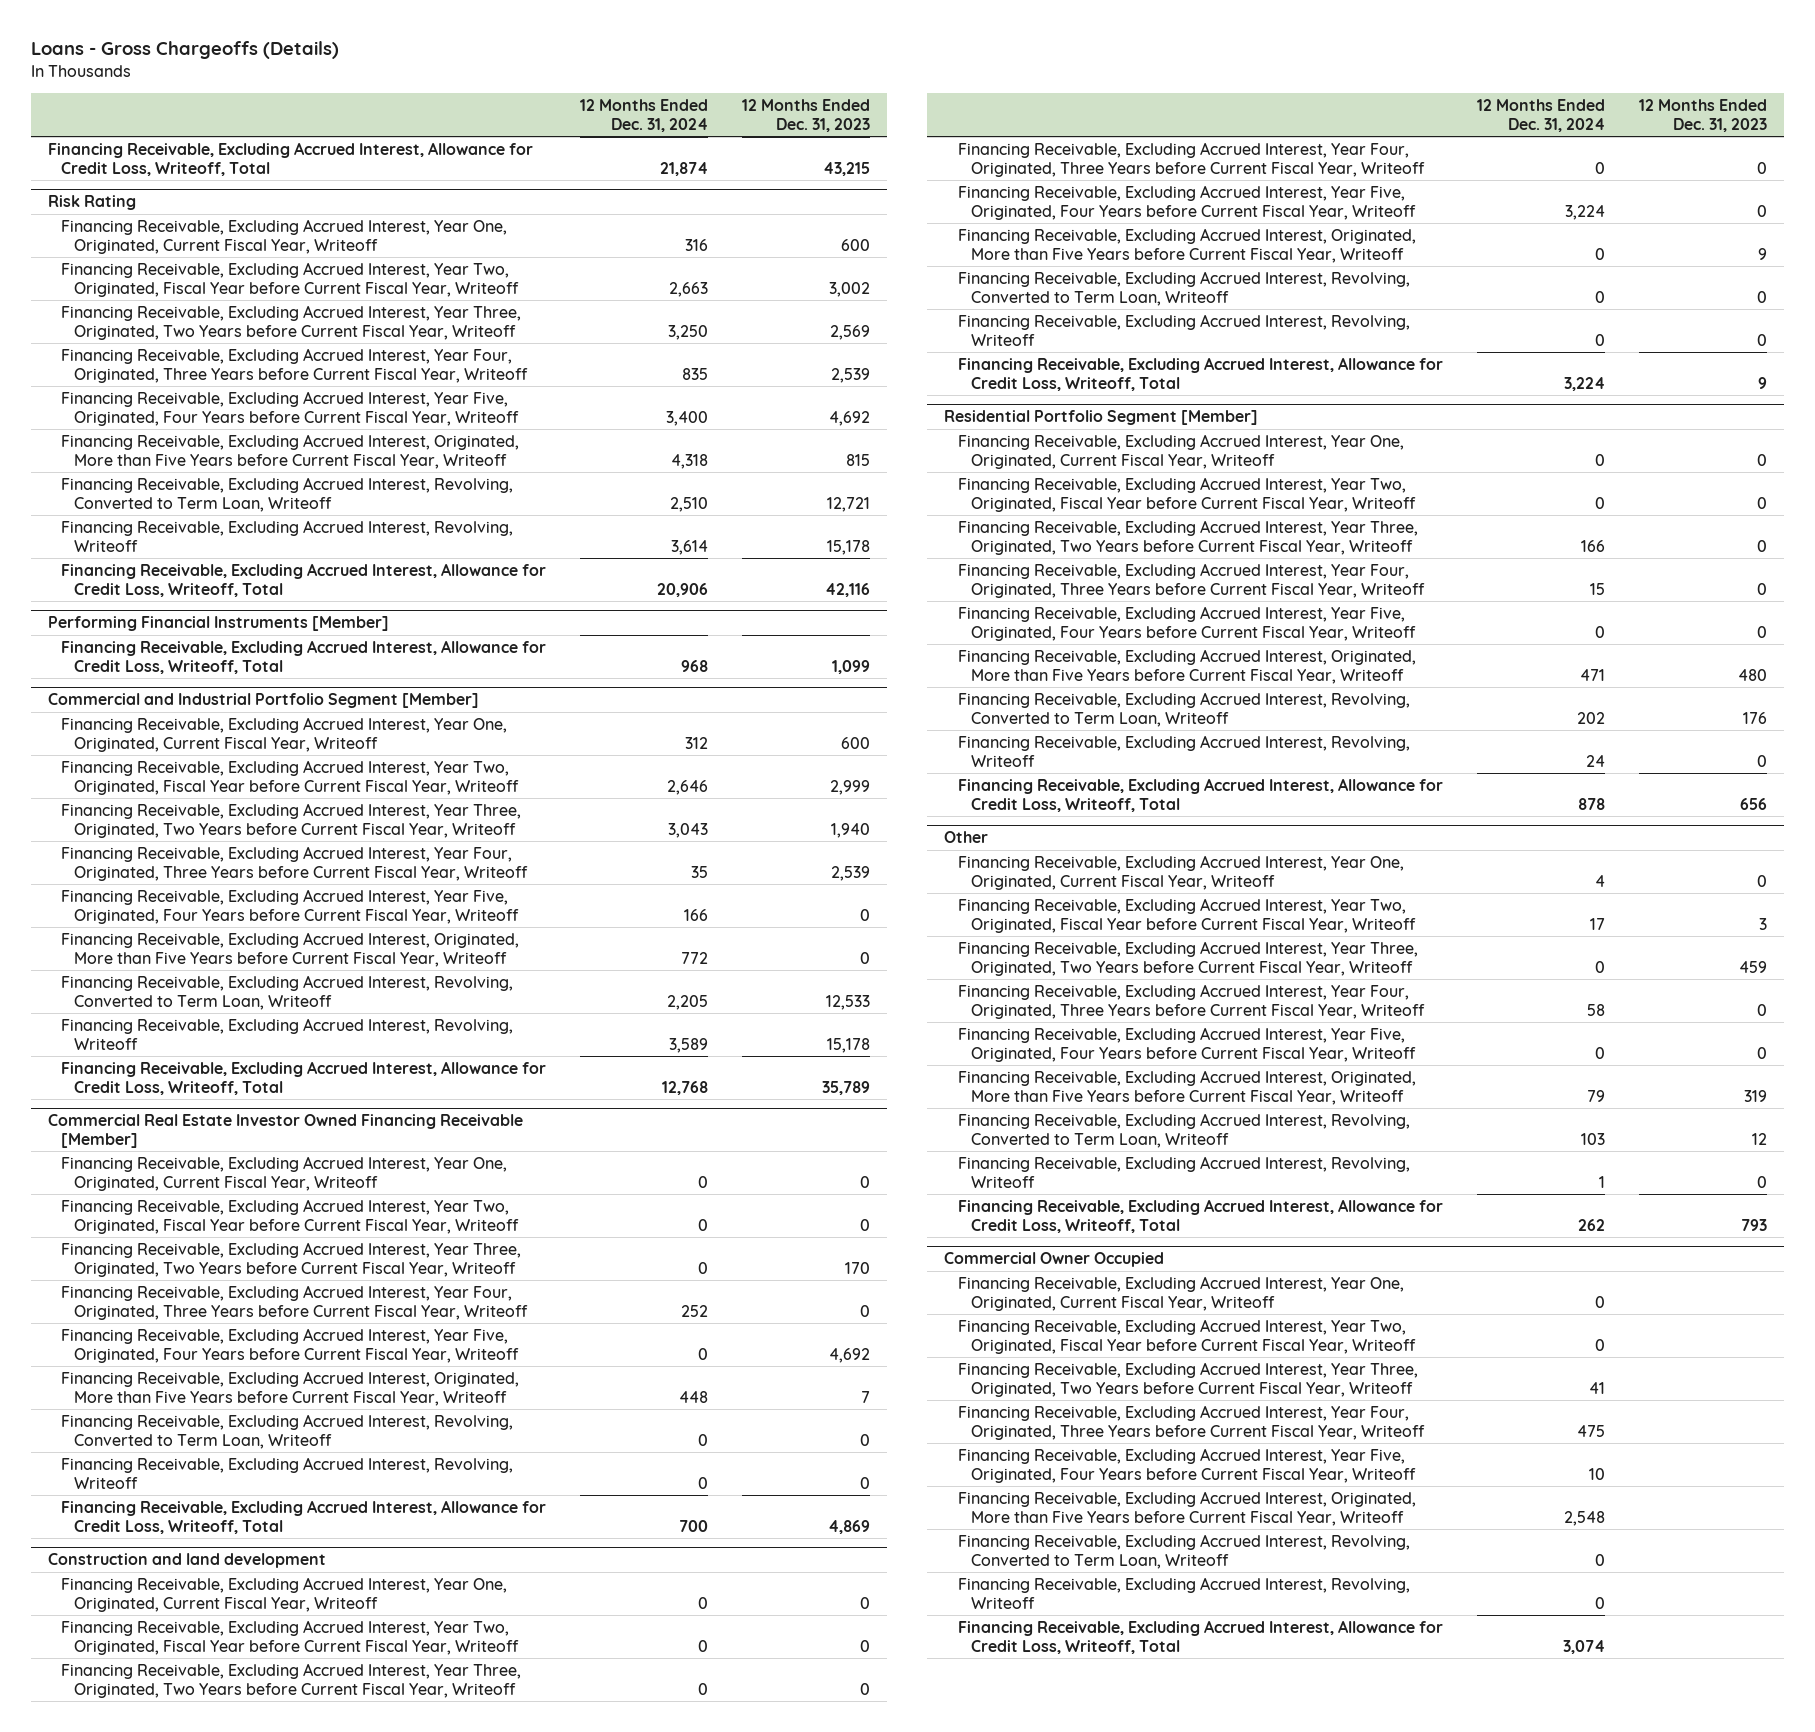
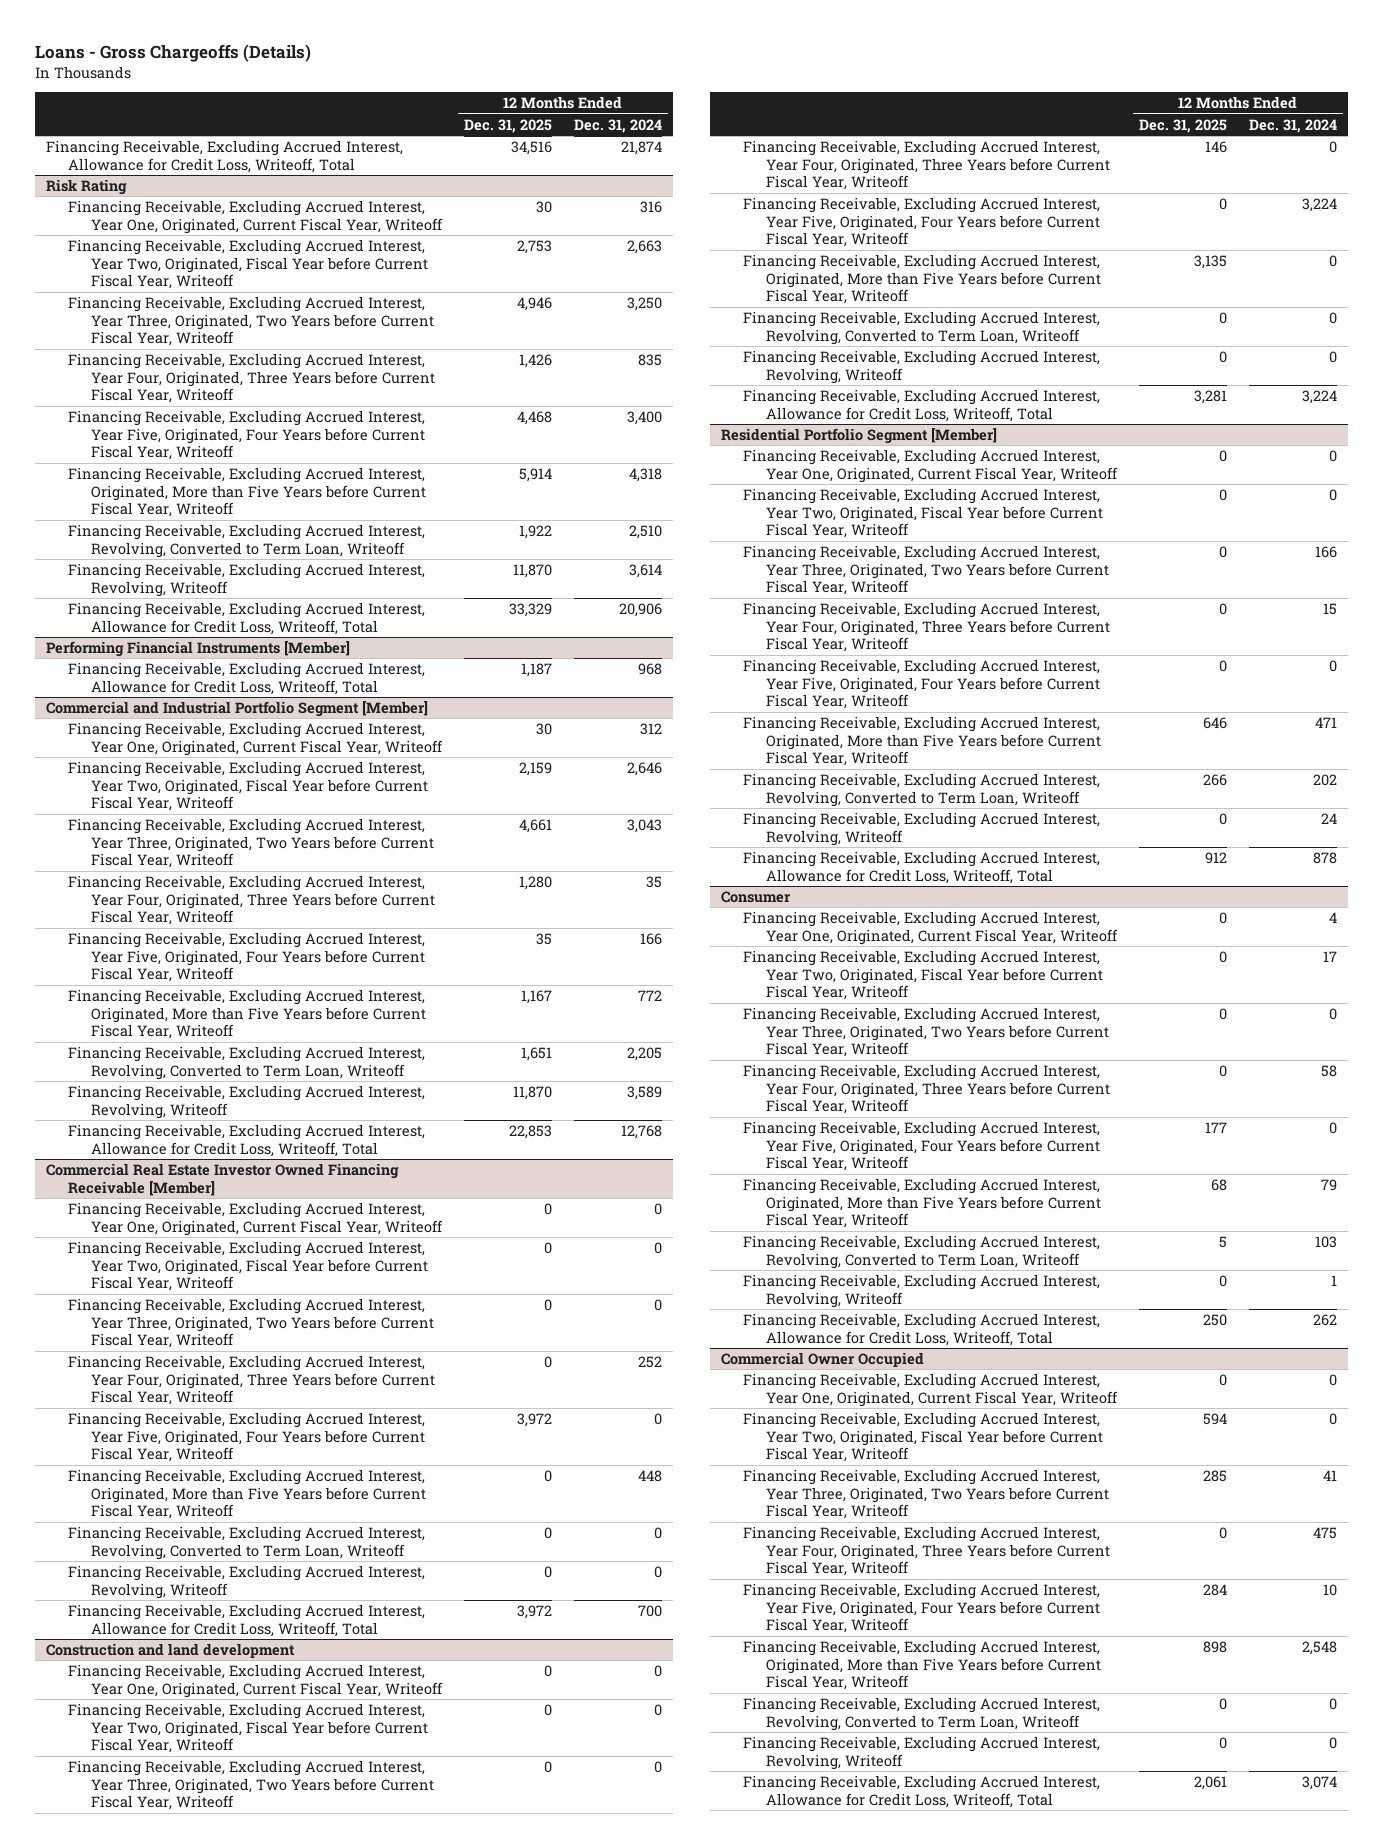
- | 12 Months Ended Dec. 31, 2024 | 12 Months Ended Dec. 31, 2023
+ | 12 Months Ended Dec. 31, 2025 | 12 Months Ended Dec. 31, 2024
- Other
+ Consumer

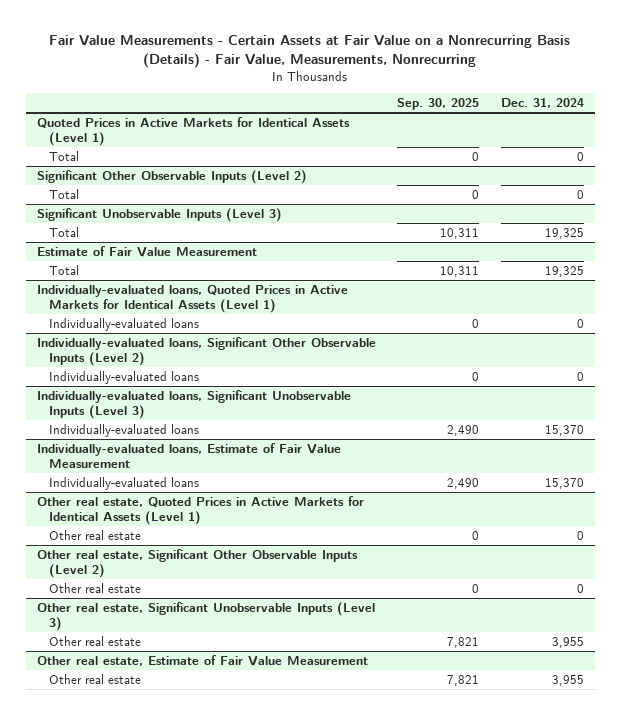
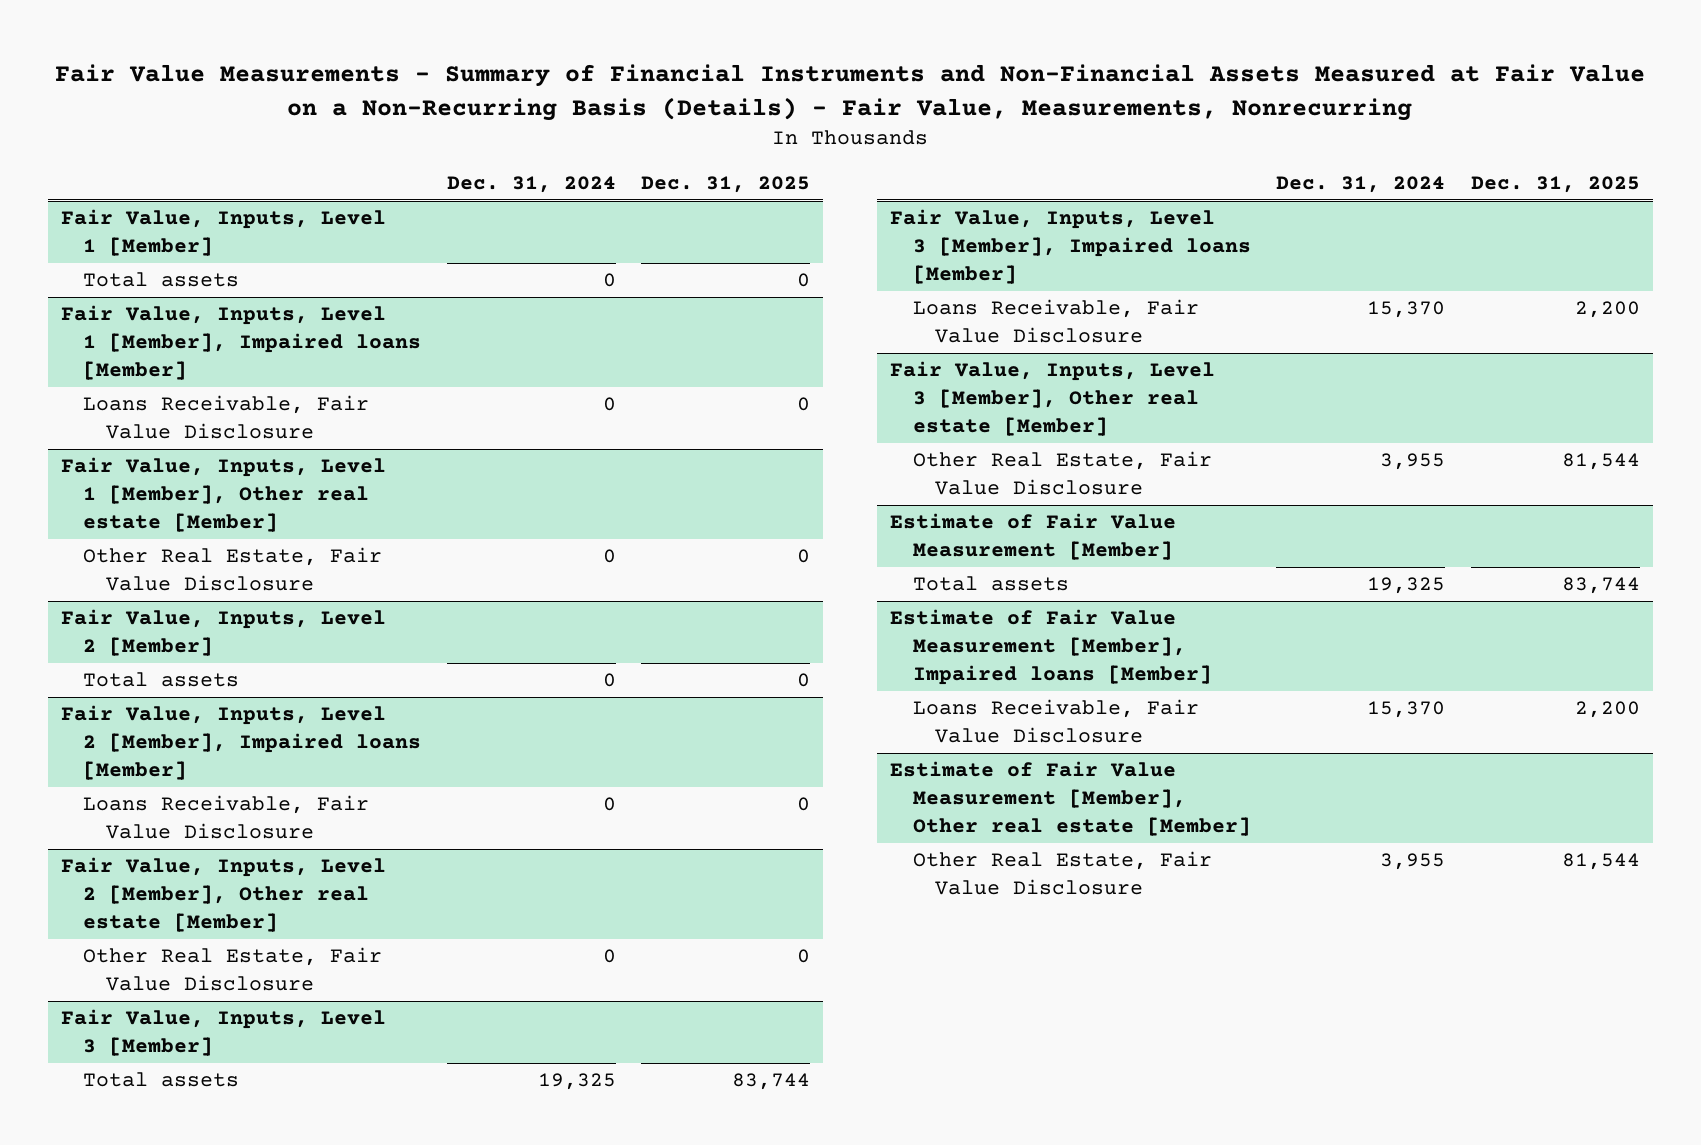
- Fair Value Measurements - Certain Assets at Fair Value on a Nonrecurring Basis (Details) - Fair Value, Measurements, Nonrecurring
+ Fair Value Measurements - Summary of Financial Instruments and Non-Financial Assets Measured at Fair Value on a Non-Recurring Basis (Details) - Fair Value, Measurements, Nonrecurring
- | Sep. 30, 2025 | Dec. 31, 2024
+ | Dec. 31, 2024 | Dec. 31, 2025
- Quoted Prices in Active Markets for Identical Assets (Level 1)
- Total | 0 | 0
- Significant Other Observable Inputs (Level 2)
- Total | 0 | 0
- Significant Unobservable Inputs (Level 3)
- Total | 10,311 | 19,325
- Estimate of Fair Value Measurement
- Total | 10,311 | 19,325
- Individually-evaluated loans, Quoted Prices in Active Markets for Identical Assets (Level 1)
- Individually-evaluated loans | 0 | 0
- Individually-evaluated loans, Significant Other Observable Inputs (Level 2)
- Individually-evaluated loans | 0 | 0
- Individually-evaluated loans, Significant Unobservable Inputs (Level 3)
- Individually-evaluated loans | 2,490 | 15,370
- Individually-evaluated loans, Estimate of Fair Value Measurement
- Individually-evaluated loans | 2,490 | 15,370
- Other real estate, Quoted Prices in Active Markets for Identical Assets (Level 1)
- Other real estate | 0 | 0
- Other real estate, Significant Other Observable Inputs (Level 2)
- Other real estate | 0 | 0
- Other real estate, Significant Unobservable Inputs (Level 3)
- Other real estate | 7,821 | 3,955
- Other real estate, Estimate of Fair Value Measurement
- Other real estate | 7,821 | 3,955
+ Fair Value, Inputs, Level 1 [Member]
+ Total assets | 0 | 0
+ Fair Value, Inputs, Level 1 [Member], Impaired loans [Member]
+ Loans Receivable, Fair Value Disclosure | 0 | 0
+ Fair Value, Inputs, Level 1 [Member], Other real estate [Member]
+ Other Real Estate, Fair Value Disclosure | 0 | 0
+ Fair Value, Inputs, Level 2 [Member]
+ Total assets | 0 | 0
+ Fair Value, Inputs, Level 2 [Member], Impaired loans [Member]
+ Loans Receivable, Fair Value Disclosure | 0 | 0
+ Fair Value, Inputs, Level 2 [Member], Other real estate [Member]
+ Other Real Estate, Fair Value Disclosure | 0 | 0
+ Fair Value, Inputs, Level 3 [Member]
+ Total assets | 19,325 | 83,744
+ Fair Value, Inputs, Level 3 [Member], Impaired loans [Member]
+ Loans Receivable, Fair Value Disclosure | 15,370 | 2,200
+ Fair Value, Inputs, Level 3 [Member], Other real estate [Member]
+ Other Real Estate, Fair Value Disclosure | 3,955 | 81,544
+ Estimate of Fair Value Measurement [Member]
+ Total assets | 19,325 | 83,744
+ Estimate of Fair Value Measurement [Member], Impaired loans [Member]
+ Loans Receivable, Fair Value Disclosure | 15,370 | 2,200
+ Estimate of Fair Value Measurement [Member], Other real estate [Member]
+ Other Real Estate, Fair Value Disclosure | 3,955 | 81,544

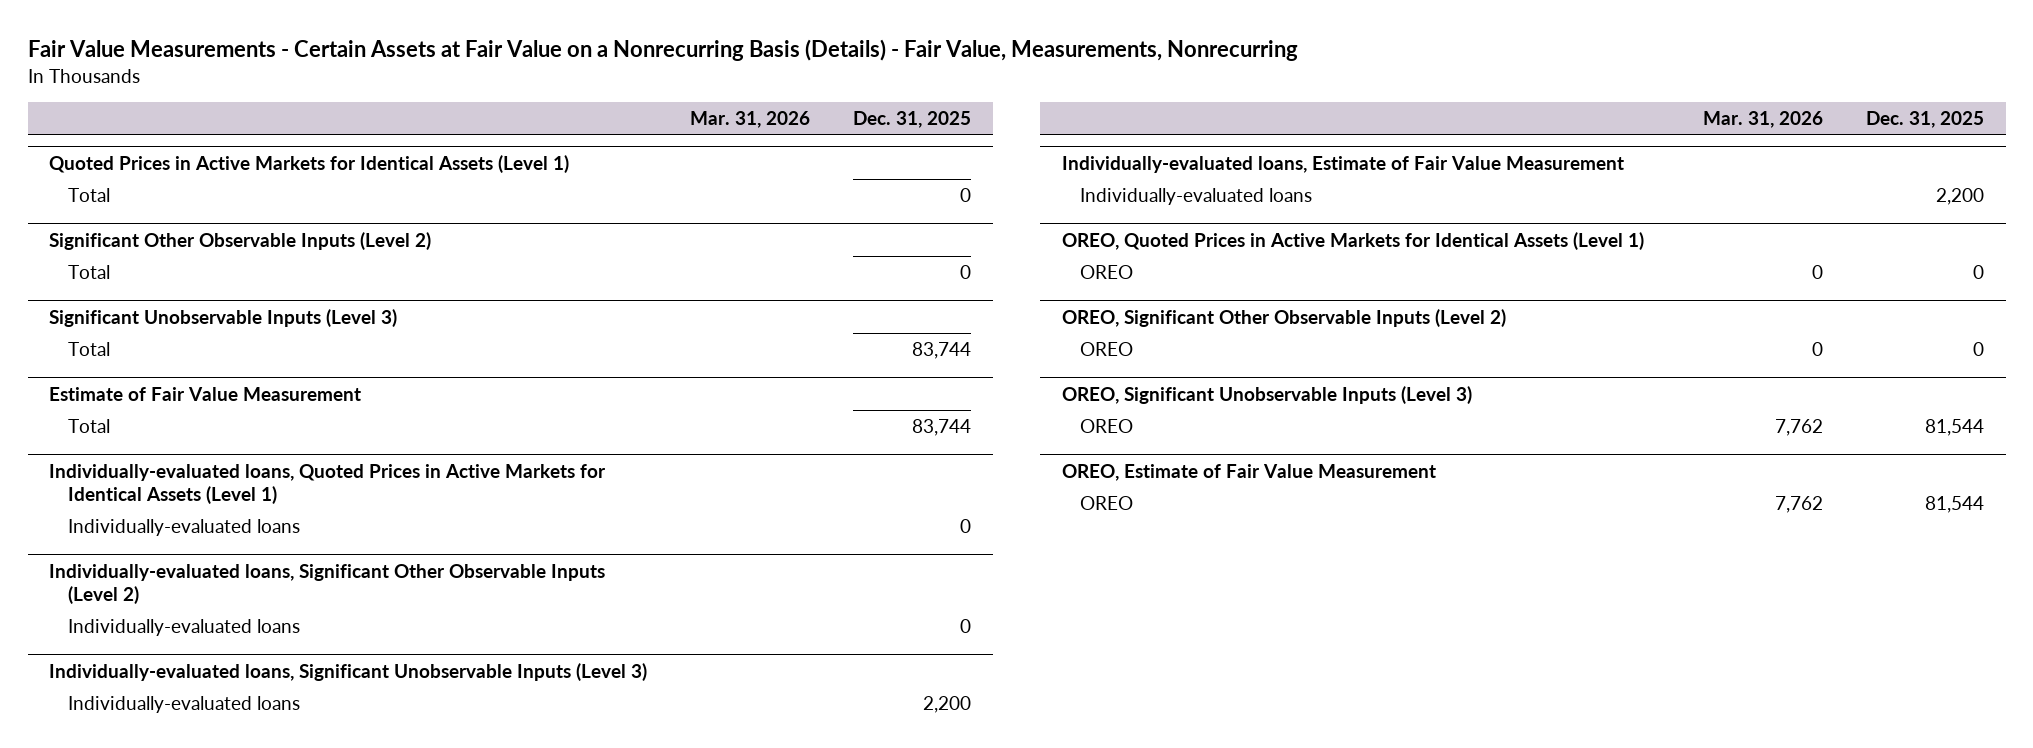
- Fair Value Measurements - Summary of Financial Instruments and Non-Financial Assets Measured at Fair Value on a Non-Recurring Basis (Details) - Fair Value, Measurements, Nonrecurring
+ Fair Value Measurements - Certain Assets at Fair Value on a Nonrecurring Basis (Details) - Fair Value, Measurements, Nonrecurring
- | Dec. 31, 2024 | Dec. 31, 2025
+ | Mar. 31, 2026 | Dec. 31, 2025
- Fair Value, Inputs, Level 1 [Member]
- Total assets | 0 | 0
- Fair Value, Inputs, Level 1 [Member], Impaired loans [Member]
- Loans Receivable, Fair Value Disclosure | 0 | 0
- Fair Value, Inputs, Level 1 [Member], Other real estate [Member]
- Other Real Estate, Fair Value Disclosure | 0 | 0
- Fair Value, Inputs, Level 2 [Member]
- Total assets | 0 | 0
- Fair Value, Inputs, Level 2 [Member], Impaired loans [Member]
- Loans Receivable, Fair Value Disclosure | 0 | 0
- Fair Value, Inputs, Level 2 [Member], Other real estate [Member]
- Other Real Estate, Fair Value Disclosure | 0 | 0
- Fair Value, Inputs, Level 3 [Member]
- Total assets | 19,325 | 83,744
- Fair Value, Inputs, Level 3 [Member], Impaired loans [Member]
- Loans Receivable, Fair Value Disclosure | 15,370 | 2,200
- Fair Value, Inputs, Level 3 [Member], Other real estate [Member]
- Other Real Estate, Fair Value Disclosure | 3,955 | 81,544
- Estimate of Fair Value Measurement [Member]
- Total assets | 19,325 | 83,744
- Estimate of Fair Value Measurement [Member], Impaired loans [Member]
- Loans Receivable, Fair Value Disclosure | 15,370 | 2,200
- Estimate of Fair Value Measurement [Member], Other real estate [Member]
- Other Real Estate, Fair Value Disclosure | 3,955 | 81,544
+ Quoted Prices in Active Markets for Identical Assets (Level 1)
+ Total | | 0
+ Significant Other Observable Inputs (Level 2)
+ Total | | 0
+ Significant Unobservable Inputs (Level 3)
+ Total | | 83,744
+ Estimate of Fair Value Measurement
+ Total | | 83,744
+ Individually-evaluated loans, Quoted Prices in Active Markets for Identical Assets (Level 1)
+ Individually-evaluated loans | | 0
+ Individually-evaluated loans, Significant Other Observable Inputs (Level 2)
+ Individually-evaluated loans | | 0
+ Individually-evaluated loans, Significant Unobservable Inputs (Level 3)
+ Individually-evaluated loans | | 2,200
+ Individually-evaluated loans, Estimate of Fair Value Measurement
+ Individually-evaluated loans | | 2,200
+ OREO, Quoted Prices in Active Markets for Identical Assets (Level 1)
+ OREO | 0 | 0
+ OREO, Significant Other Observable Inputs (Level 2)
+ OREO | 0 | 0
+ OREO, Significant Unobservable Inputs (Level 3)
+ OREO | 7,762 | 81,544
+ OREO, Estimate of Fair Value Measurement
+ OREO | 7,762 | 81,544

